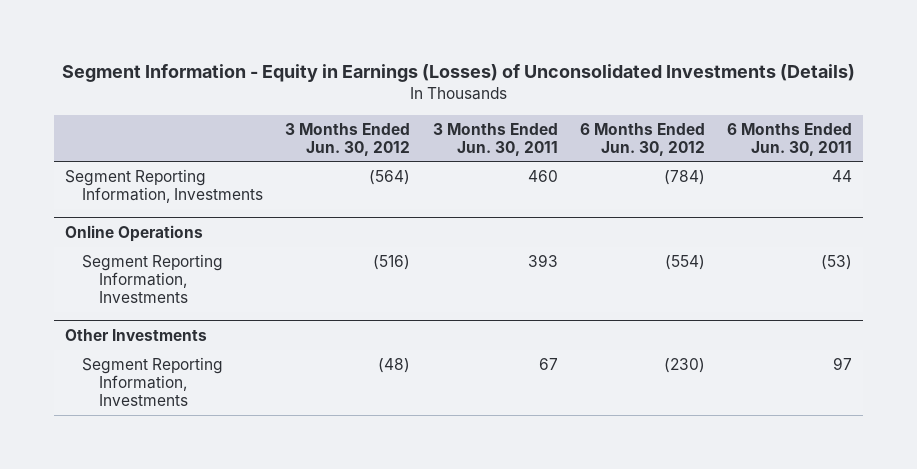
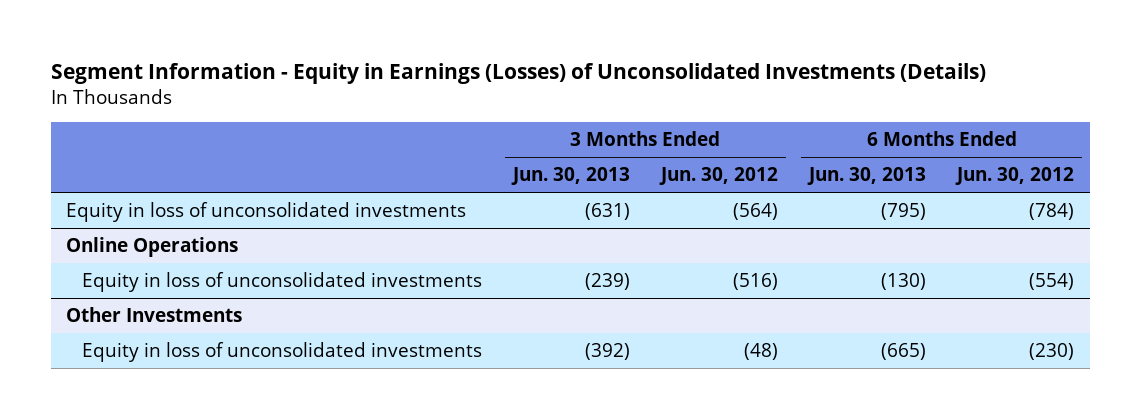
- | 3 Months Ended Jun. 30, 2012 | 3 Months Ended Jun. 30, 2011 | 6 Months Ended Jun. 30, 2012 | 6 Months Ended Jun. 30, 2011
+ | 3 Months Ended Jun. 30, 2013 | 3 Months Ended Jun. 30, 2012 | 6 Months Ended Jun. 30, 2013 | 6 Months Ended Jun. 30, 2012
- Segment Reporting Information, Investments | (564) | 460 | (784) | 44
+ Equity in loss of unconsolidated investments | (631) | (564) | (795) | (784)
@ Online Operations
- Segment Reporting Information, Investments | (516) | 393 | (554) | (53)
+ Equity in loss of unconsolidated investments | (239) | (516) | (130) | (554)
@ Other Investments
- Segment Reporting Information, Investments | (48) | 67 | (230) | 97
+ Equity in loss of unconsolidated investments | (392) | (48) | (665) | (230)

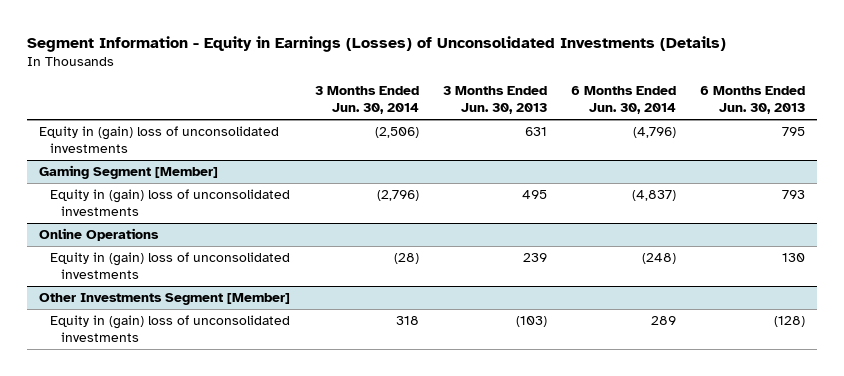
- | 3 Months Ended Jun. 30, 2013 | 3 Months Ended Jun. 30, 2012 | 6 Months Ended Jun. 30, 2013 | 6 Months Ended Jun. 30, 2012
+ | 3 Months Ended Jun. 30, 2014 | 3 Months Ended Jun. 30, 2013 | 6 Months Ended Jun. 30, 2014 | 6 Months Ended Jun. 30, 2013
- Equity in loss of unconsolidated investments | (631) | (564) | (795) | (784)
+ Equity in (gain) loss of unconsolidated investments | (2,506) | 631 | (4,796) | 795
+ Gaming Segment [Member]
+ Equity in (gain) loss of unconsolidated investments | (2,796) | 495 | (4,837) | 793
@ Online Operations
- Equity in loss of unconsolidated investments | (239) | (516) | (130) | (554)
- Other Investments
- Equity in loss of unconsolidated investments | (392) | (48) | (665) | (230)
@ Online Operations
+ Equity in (gain) loss of unconsolidated investments | (28) | 239 | (248) | 130
+ Other Investments Segment [Member]
+ Equity in (gain) loss of unconsolidated investments | 318 | (103) | 289 | (128)

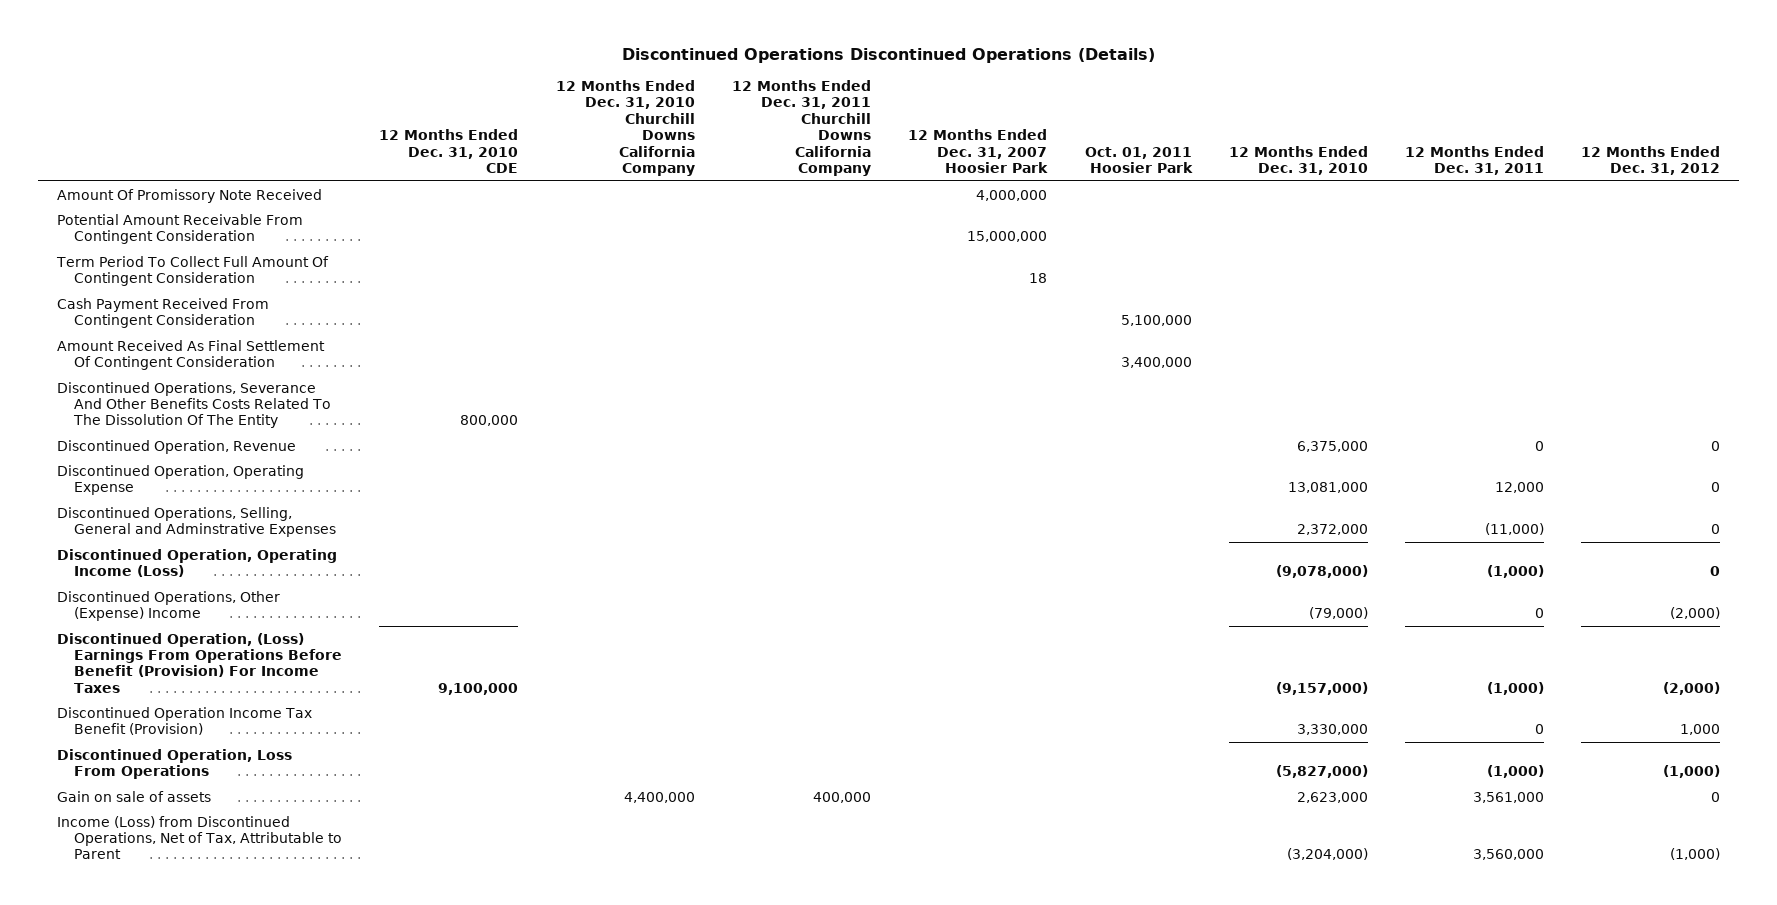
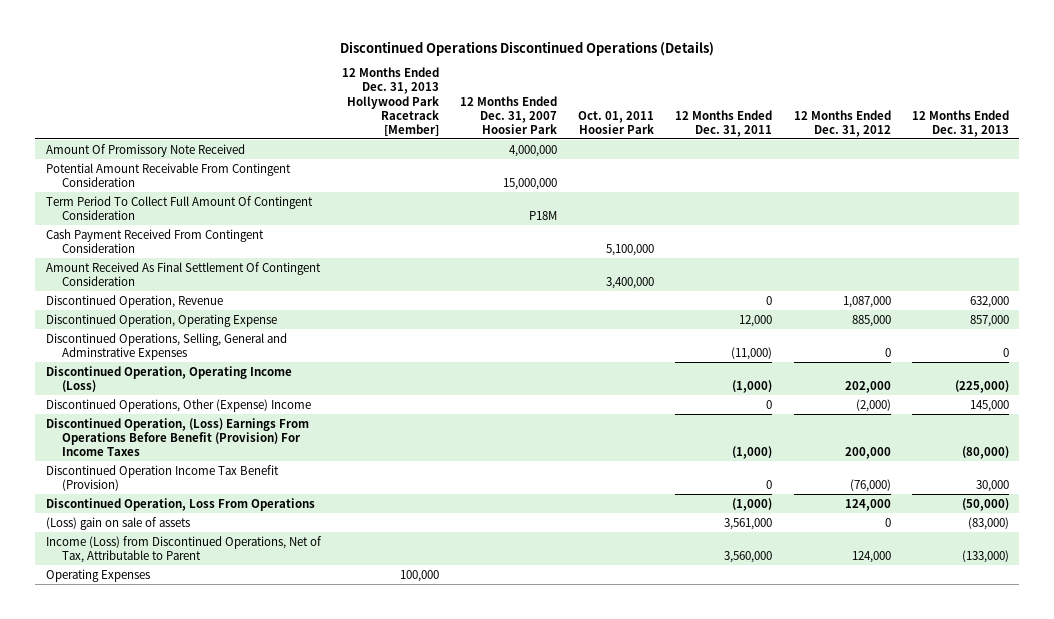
- | 12 Months Ended Dec. 31, 2010 CDE | 12 Months Ended Dec. 31, 2010 Churchill Downs California Company | 12 Months Ended Dec. 31, 2011 Churchill Downs California Company | 12 Months Ended Dec. 31, 2007 Hoosier Park | Oct. 01, 2011 Hoosier Park | 12 Months Ended Dec. 31, 2010 | 12 Months Ended Dec. 31, 2011 | 12 Months Ended Dec. 31, 2012
+ | 12 Months Ended Dec. 31, 2013 Hollywood Park Racetrack [Member] | 12 Months Ended Dec. 31, 2007 Hoosier Park | Oct. 01, 2011 Hoosier Park | 12 Months Ended Dec. 31, 2011 | 12 Months Ended Dec. 31, 2012 | 12 Months Ended Dec. 31, 2013
- Term Period To Collect Full Amount Of Contingent Consideration | | | | 18 | | | |
+ Term Period To Collect Full Amount Of Contingent Consideration | | P18M | | | |
- Discontinued Operations, Severance And Other Benefits Costs Related To The Dissolution Of The Entity | 800,000 | | | | | | |
- Discontinued Operation, Revenue | | | | | | 6,375,000 | 0 | 0
- Discontinued Operation, Operating Expense | | | | | | 13,081,000 | 12,000 | 0
+ Discontinued Operation, Revenue | | | | 0 | 1,087,000 | 632,000
+ Discontinued Operation, Operating Expense | | | | 12,000 | 885,000 | 857,000
- Discontinued Operation, Operating Income (Loss) | | | | | | (9,078,000) | (1,000) | 0
+ Discontinued Operation, Operating Income (Loss) | | | | (1,000) | 202,000 | (225,000)
- Discontinued Operation, (Loss) Earnings From Operations Before Benefit (Provision) For Income Taxes | 9,100,000 | | | | | (9,157,000) | (1,000) | (2,000)
- Discontinued Operation Income Tax Benefit (Provision) | | | | | | 3,330,000 | 0 | 1,000
- Discontinued Operation, Loss From Operations | | | | | | (5,827,000) | (1,000) | (1,000)
- Gain on sale of assets | | 4,400,000 | 400,000 | | | 2,623,000 | 3,561,000 | 0
- Income (Loss) from Discontinued Operations, Net of Tax, Attributable to Parent | | | | | | (3,204,000) | 3,560,000 | (1,000)
+ Discontinued Operation, (Loss) Earnings From Operations Before Benefit (Provision) For Income Taxes | | | | (1,000) | 200,000 | (80,000)
+ Discontinued Operation Income Tax Benefit (Provision) | | | | 0 | (76,000) | 30,000
+ Discontinued Operation, Loss From Operations | | | | (1,000) | 124,000 | (50,000)
+ (Loss) gain on sale of assets | | | | 3,561,000 | 0 | (83,000)
+ Income (Loss) from Discontinued Operations, Net of Tax, Attributable to Parent | | | | 3,560,000 | 124,000 | (133,000)
+ Operating Expenses | 100,000 | | | | |

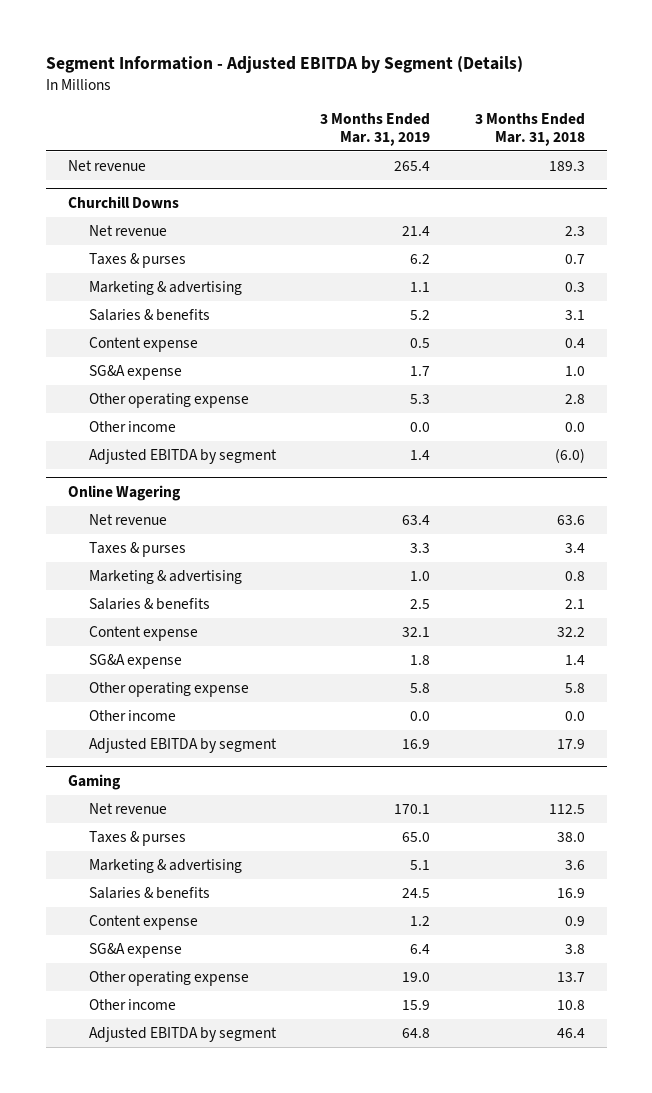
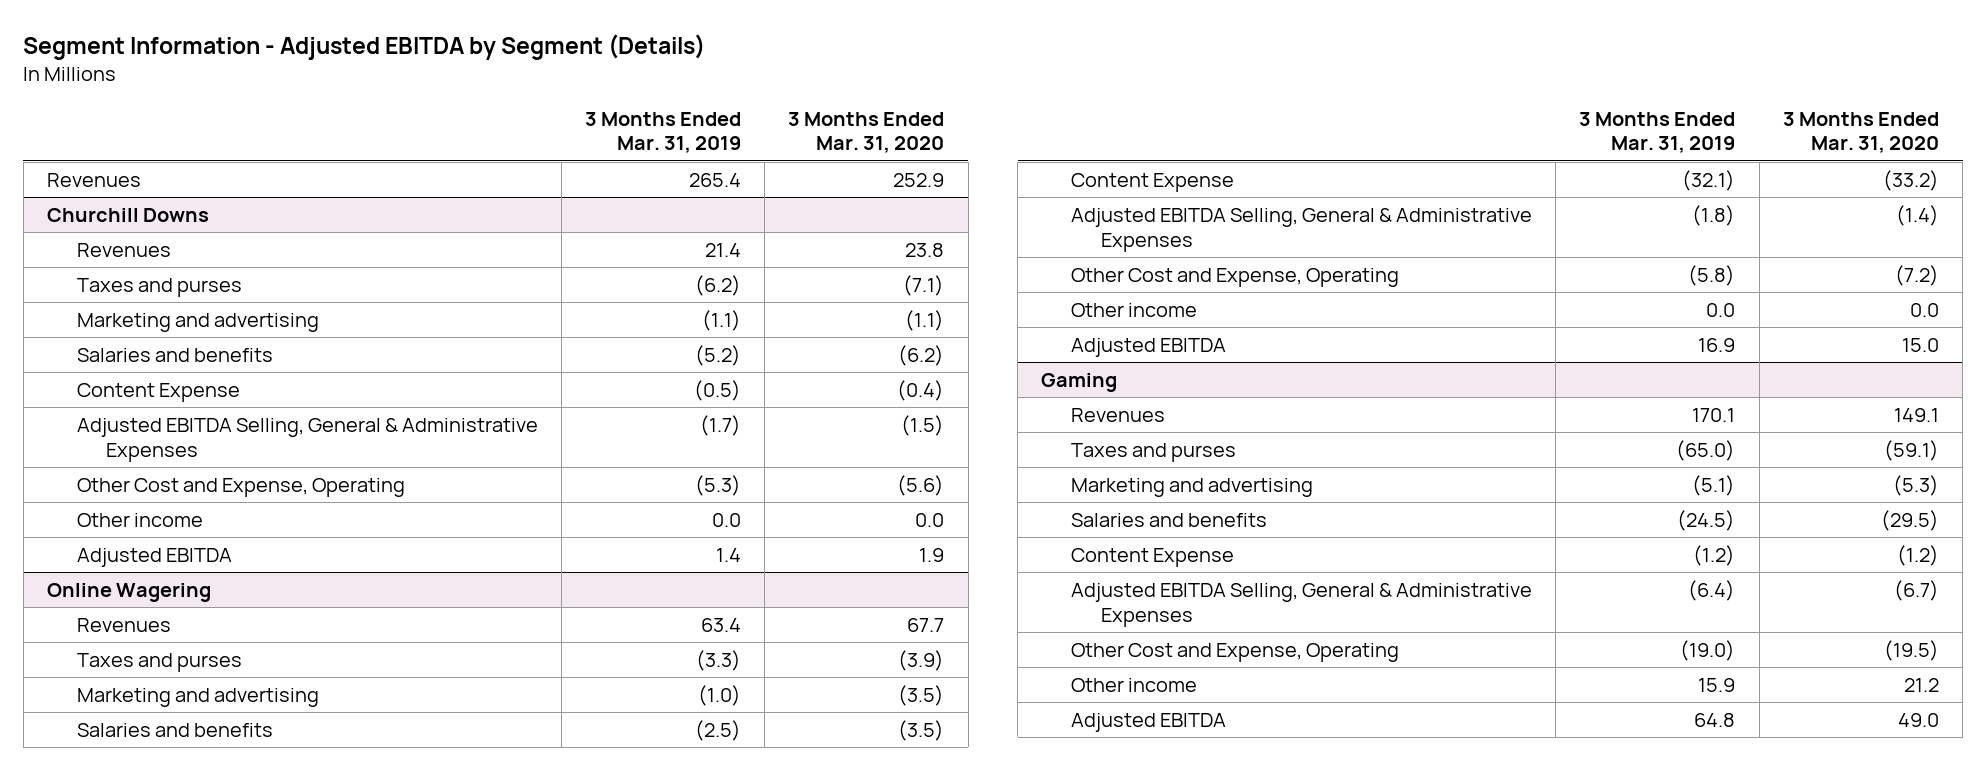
- | 3 Months Ended Mar. 31, 2019 | 3 Months Ended Mar. 31, 2018
+ | 3 Months Ended Mar. 31, 2019 | 3 Months Ended Mar. 31, 2020
- Net revenue | 265.4 | 189.3
+ Revenues | 265.4 | 252.9
@ Churchill Downs
- Net revenue | 21.4 | 2.3
- Taxes & purses | 6.2 | 0.7
- Marketing & advertising | 1.1 | 0.3
- Salaries & benefits | 5.2 | 3.1
- Content expense | 0.5 | 0.4
- SG&A expense | 1.7 | 1.0
- Other operating expense | 5.3 | 2.8
+ Revenues | 21.4 | 23.8
+ Taxes and purses | (6.2) | (7.1)
+ Marketing and advertising | (1.1) | (1.1)
+ Salaries and benefits | (5.2) | (6.2)
+ Content Expense | (0.5) | (0.4)
+ Adjusted EBITDA Selling, General & Administrative Expenses | (1.7) | (1.5)
+ Other Cost and Expense, Operating | (5.3) | (5.6)
- Adjusted EBITDA by segment | 1.4 | (6.0)
+ Adjusted EBITDA | 1.4 | 1.9
@ Online Wagering
- Net revenue | 63.4 | 63.6
- Taxes & purses | 3.3 | 3.4
- Marketing & advertising | 1.0 | 0.8
- Salaries & benefits | 2.5 | 2.1
- Content expense | 32.1 | 32.2
- SG&A expense | 1.8 | 1.4
- Other operating expense | 5.8 | 5.8
+ Revenues | 63.4 | 67.7
+ Taxes and purses | (3.3) | (3.9)
+ Marketing and advertising | (1.0) | (3.5)
+ Salaries and benefits | (2.5) | (3.5)
+ Content Expense | (32.1) | (33.2)
+ Adjusted EBITDA Selling, General & Administrative Expenses | (1.8) | (1.4)
+ Other Cost and Expense, Operating | (5.8) | (7.2)
- Adjusted EBITDA by segment | 16.9 | 17.9
+ Adjusted EBITDA | 16.9 | 15.0
@ Gaming
- Net revenue | 170.1 | 112.5
- Taxes & purses | 65.0 | 38.0
- Marketing & advertising | 5.1 | 3.6
- Salaries & benefits | 24.5 | 16.9
- Content expense | 1.2 | 0.9
- SG&A expense | 6.4 | 3.8
- Other operating expense | 19.0 | 13.7
+ Revenues | 170.1 | 149.1
+ Taxes and purses | (65.0) | (59.1)
+ Marketing and advertising | (5.1) | (5.3)
+ Salaries and benefits | (24.5) | (29.5)
+ Content Expense | (1.2) | (1.2)
+ Adjusted EBITDA Selling, General & Administrative Expenses | (6.4) | (6.7)
+ Other Cost and Expense, Operating | (19.0) | (19.5)
- Adjusted EBITDA by segment | 64.8 | 46.4
+ Adjusted EBITDA | 64.8 | 49.0

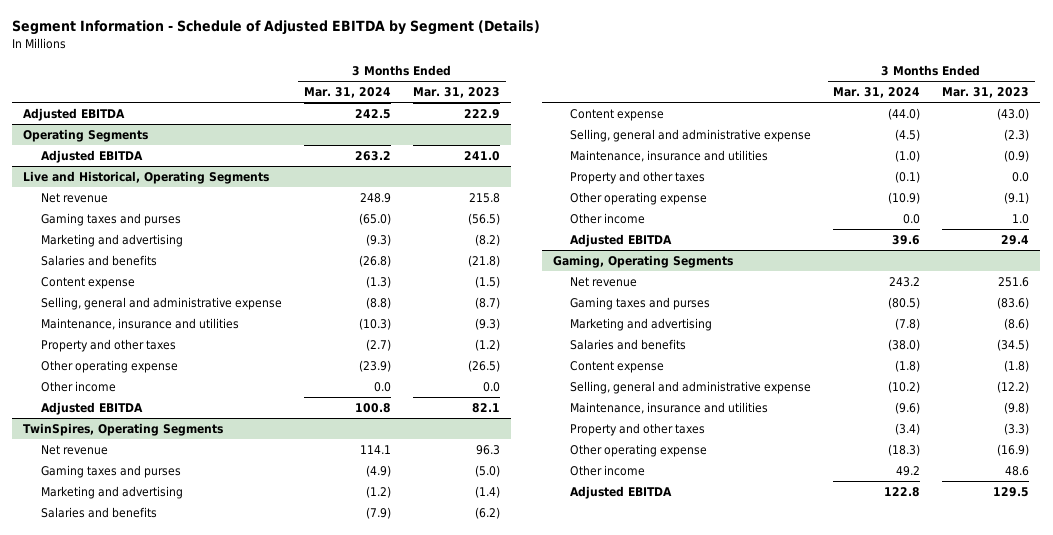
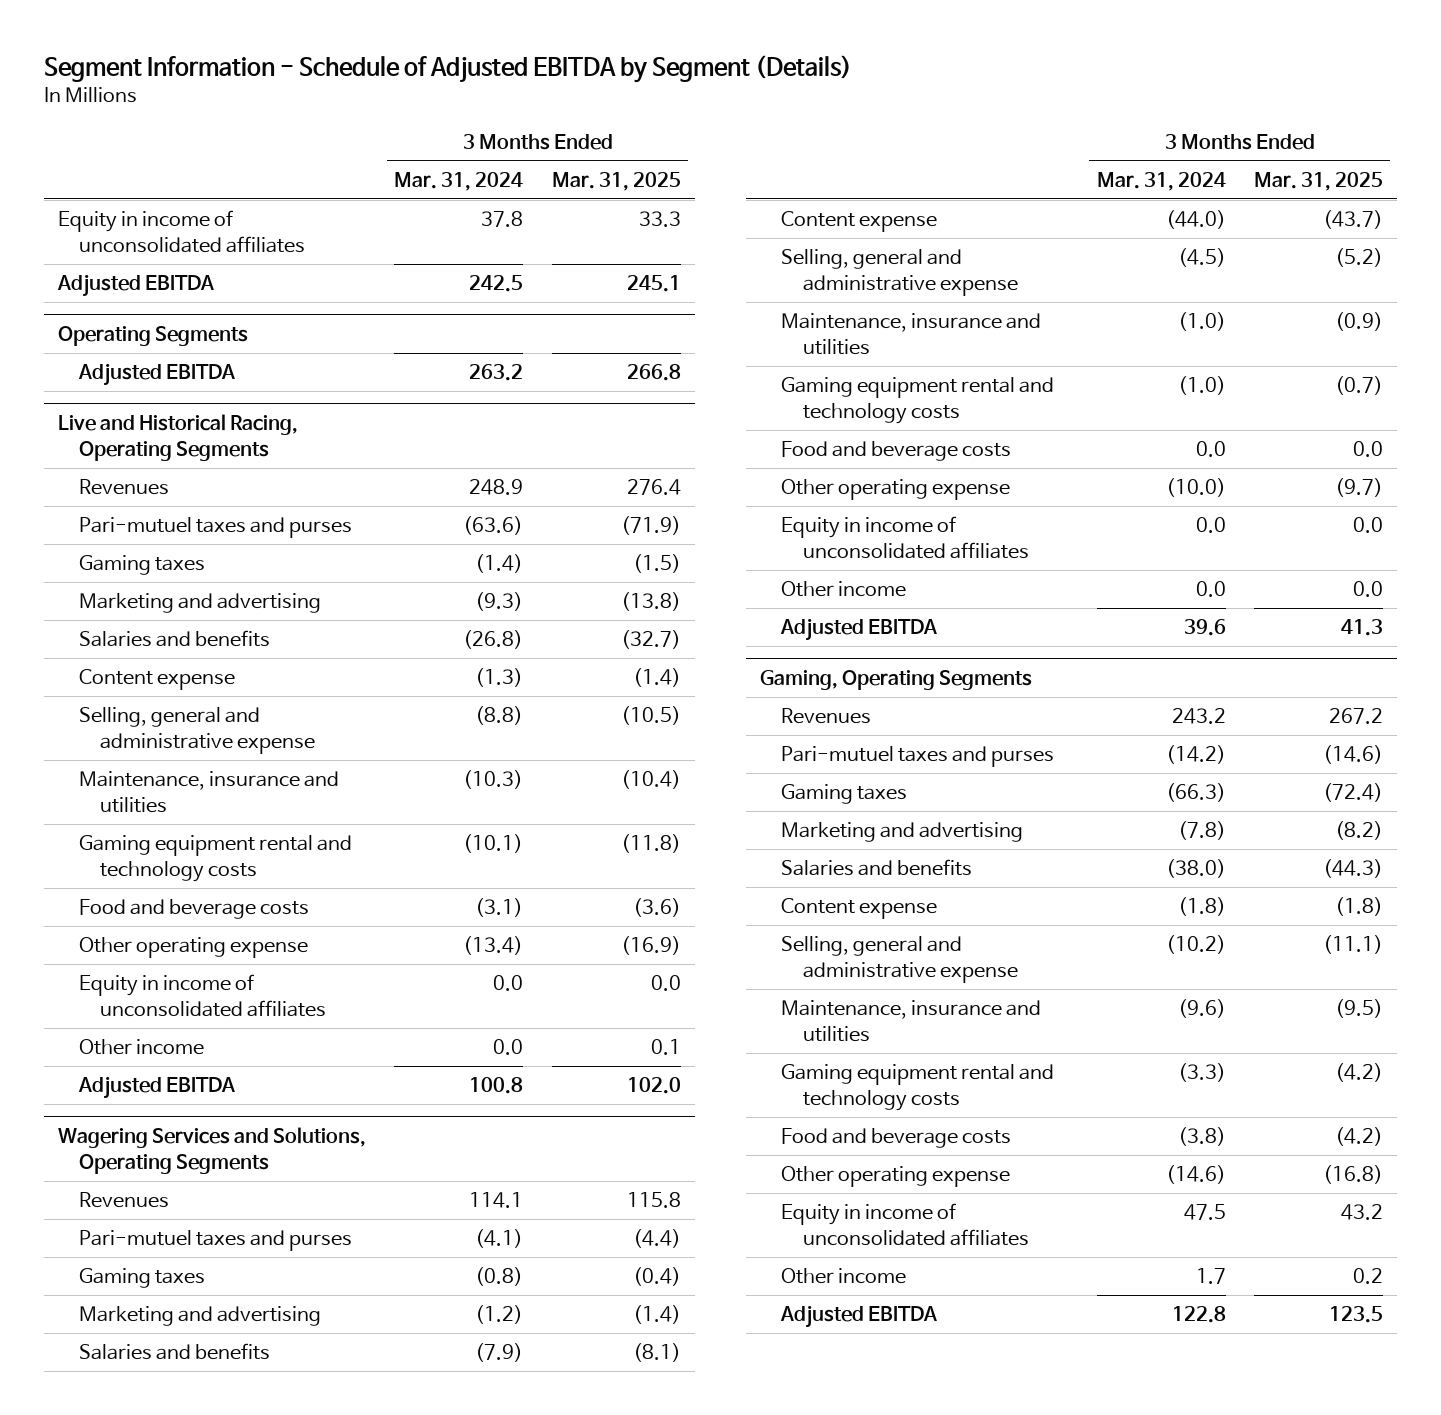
- | 3 Months Ended Mar. 31, 2024 | 3 Months Ended Mar. 31, 2023
+ | 3 Months Ended Mar. 31, 2024 | 3 Months Ended Mar. 31, 2025
+ Equity in income of unconsolidated affiliates | 37.8 | 33.3
- Live and Historical, Operating Segments
- Net revenue | 248.9 | 215.8
- Gaming taxes and purses | (65.0) | (56.5)
+ Live and Historical Racing, Operating Segments
+ Revenues | 248.9 | 276.4
+ Pari-mutuel taxes and purses | (63.6) | (71.9)
+ Gaming taxes | (1.4) | (1.5)
- Property and other taxes | (2.7) | (1.2)
- Other operating expense | (23.9) | (26.5)
+ Gaming equipment rental and technology costs | (10.1) | (11.8)
+ Food and beverage costs | (3.1) | (3.6)
+ Other operating expense | (13.4) | (16.9)
+ Equity in income of unconsolidated affiliates | 0.0 | 0.0
- TwinSpires, Operating Segments
- Net revenue | 114.1 | 96.3
- Gaming taxes and purses | (4.9) | (5.0)
+ Wagering Services and Solutions, Operating Segments
+ Revenues | 114.1 | 115.8
+ Pari-mutuel taxes and purses | (4.1) | (4.4)
+ Gaming taxes | (0.8) | (0.4)
- Property and other taxes | (0.1) | 0.0
- Other operating expense | (10.9) | (9.1)
+ Gaming equipment rental and technology costs | (1.0) | (0.7)
+ Food and beverage costs | 0.0 | 0.0
+ Other operating expense | (10.0) | (9.7)
+ Equity in income of unconsolidated affiliates | 0.0 | 0.0
@ Gaming, Operating Segments
- Net revenue | 243.2 | 251.6
- Gaming taxes and purses | (80.5) | (83.6)
+ Revenues | 243.2 | 267.2
+ Pari-mutuel taxes and purses | (14.2) | (14.6)
+ Gaming taxes | (66.3) | (72.4)
- Property and other taxes | (3.4) | (3.3)
- Other operating expense | (18.3) | (16.9)
- Other income | 49.2 | 48.6
+ Gaming equipment rental and technology costs | (3.3) | (4.2)
+ Food and beverage costs | (3.8) | (4.2)
+ Other operating expense | (14.6) | (16.8)
+ Equity in income of unconsolidated affiliates | 47.5 | 43.2
+ Other income | 1.7 | 0.2

